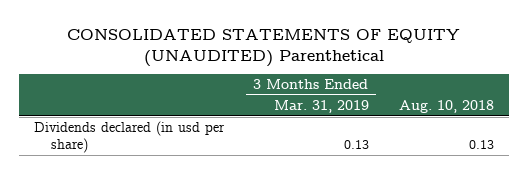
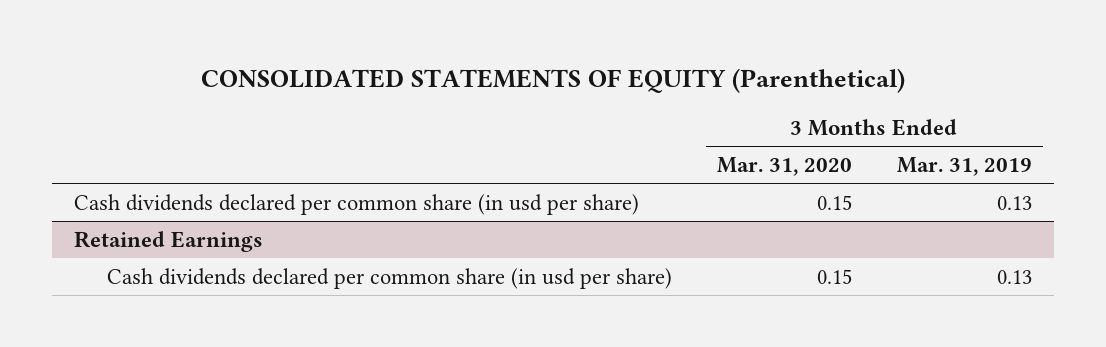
- CONSOLIDATED STATEMENTS OF EQUITY (UNAUDITED) Parenthetical
+ CONSOLIDATED STATEMENTS OF EQUITY (Parenthetical)
- | 3 Months Ended Mar. 31, 2019 | Aug. 10, 2018
+ | 3 Months Ended Mar. 31, 2020 | 3 Months Ended Mar. 31, 2019
- Dividends declared (in usd per share) | 0.13 | 0.13
+ Cash dividends declared per common share (in usd per share) | 0.15 | 0.13
+ Retained Earnings
+ Cash dividends declared per common share (in usd per share) | 0.15 | 0.13

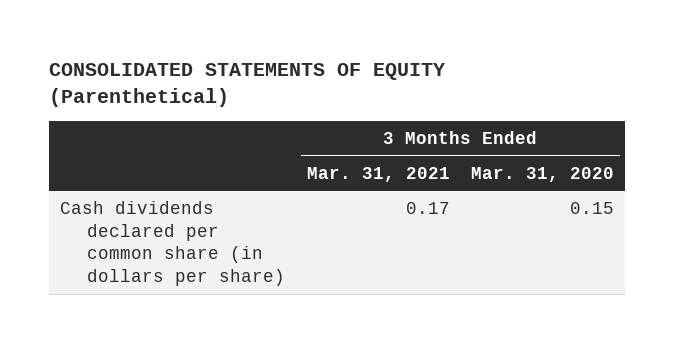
- | 3 Months Ended Mar. 31, 2020 | 3 Months Ended Mar. 31, 2019
+ | 3 Months Ended Mar. 31, 2021 | 3 Months Ended Mar. 31, 2020
- Cash dividends declared per common share (in usd per share) | 0.15 | 0.13
- Retained Earnings
- Cash dividends declared per common share (in usd per share) | 0.15 | 0.13
+ Cash dividends declared per common share (in dollars per share) | 0.17 | 0.15

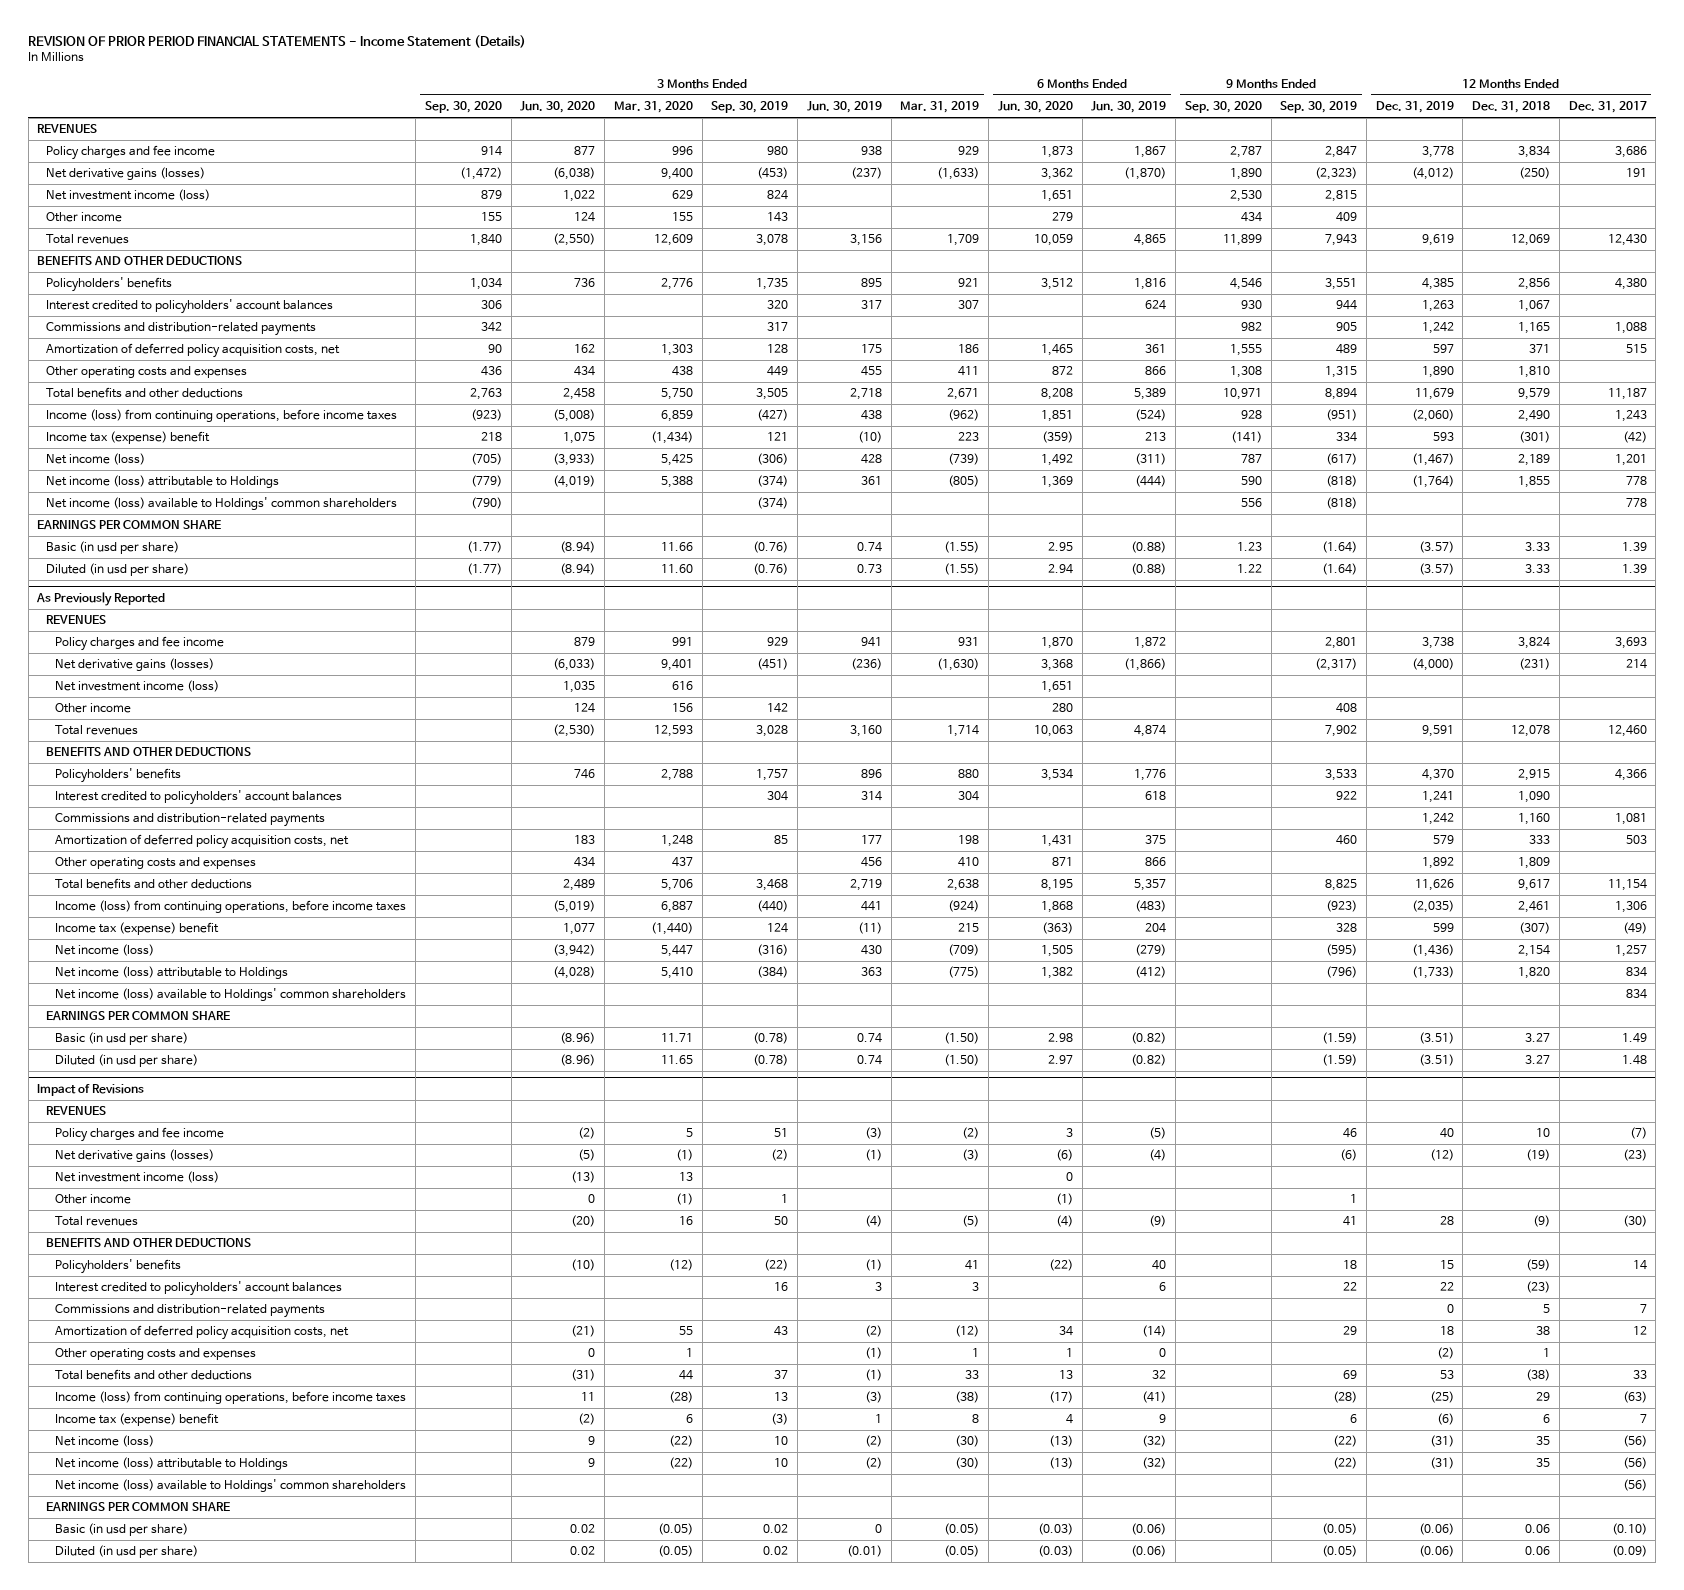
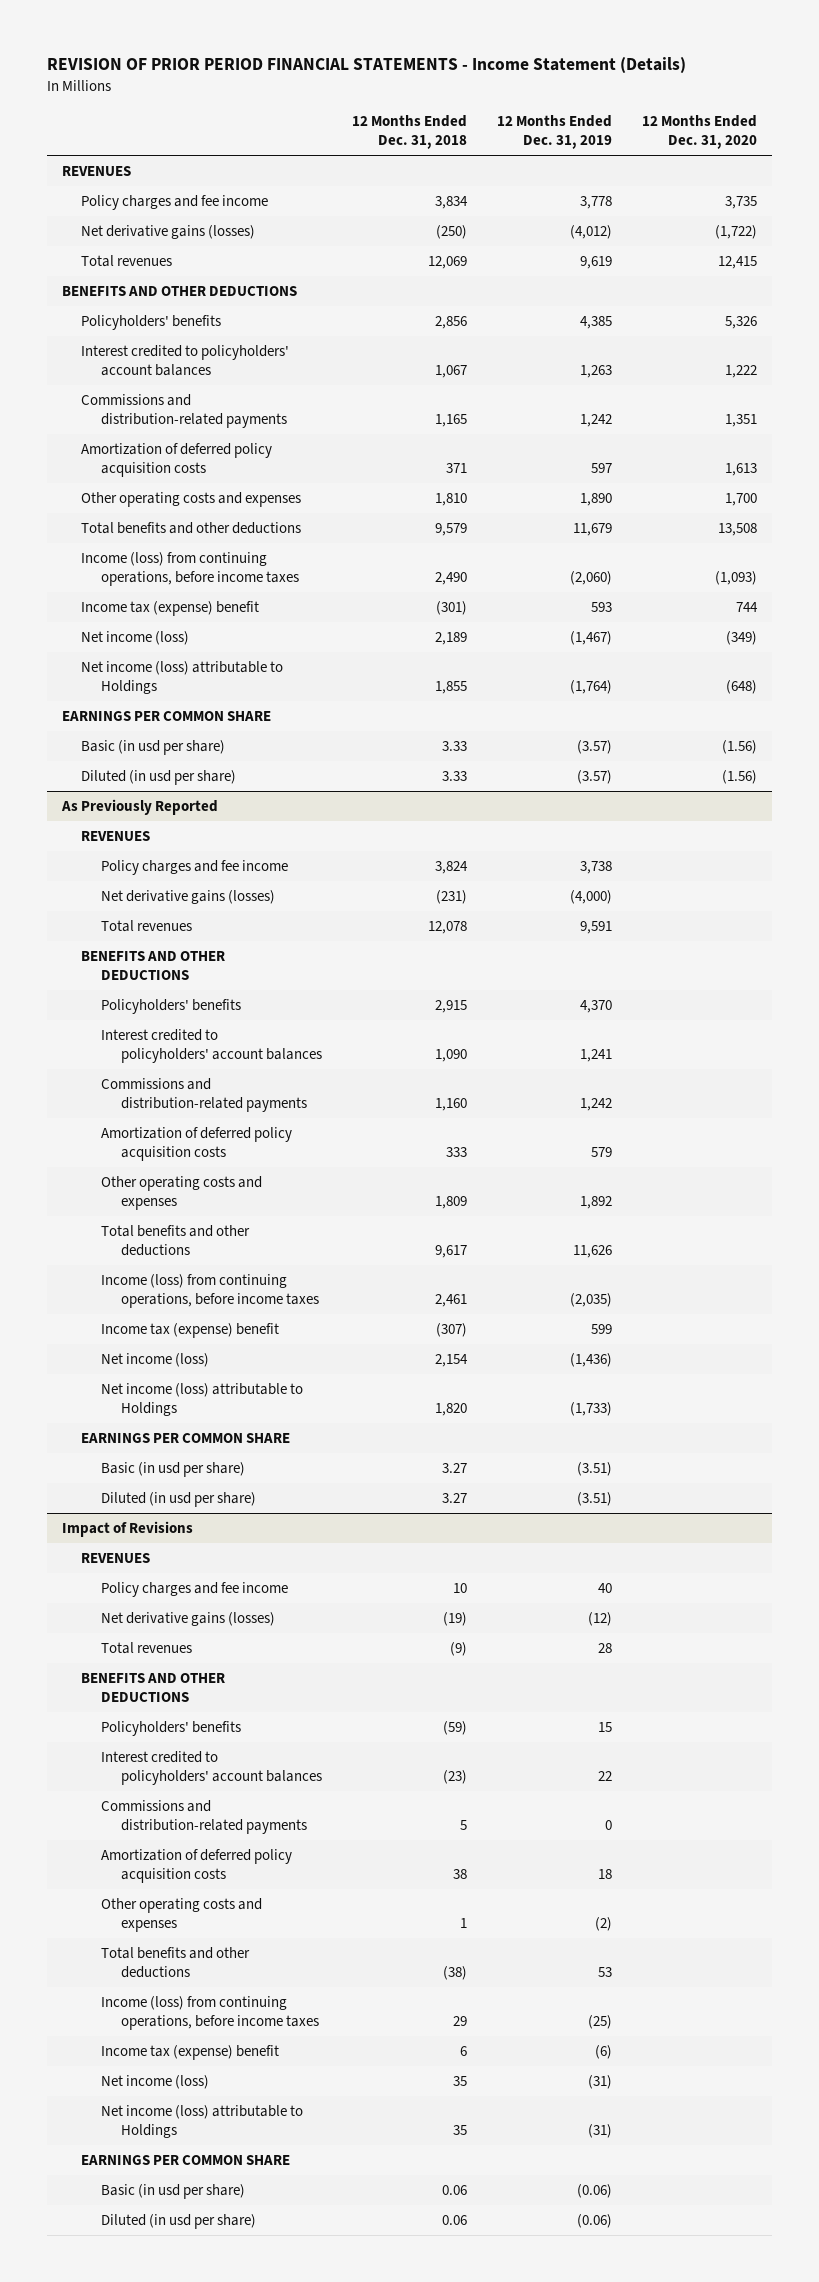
- | 3 Months Ended Sep. 30, 2020 | 3 Months Ended Jun. 30, 2020 | 3 Months Ended Mar. 31, 2020 | 3 Months Ended Sep. 30, 2019 | 3 Months Ended Jun. 30, 2019 | 3 Months Ended Mar. 31, 2019 | 6 Months Ended Jun. 30, 2020 | 6 Months Ended Jun. 30, 2019 | 9 Months Ended Sep. 30, 2020 | 9 Months Ended Sep. 30, 2019 | 12 Months Ended Dec. 31, 2019 | 12 Months Ended Dec. 31, 2018 | 12 Months Ended Dec. 31, 2017
+ | 12 Months Ended Dec. 31, 2018 | 12 Months Ended Dec. 31, 2019 | 12 Months Ended Dec. 31, 2020
- Net investment income (loss) | 879 | 1,022 | 629 | 824 | | | 1,651 | | 2,530 | 2,815 | | |
- Other income | 155 | 124 | 155 | 143 | | | 279 | | 434 | 409 | | |
- Amortization of deferred policy acquisition costs, net | 90 | 162 | 1,303 | 128 | 175 | 186 | 1,465 | 361 | 1,555 | 489 | 597 | 371 | 515
+ Amortization of deferred policy acquisition costs | 371 | 597 | 1,613
- Net income (loss) available to Holdings' common shareholders | (790) | | | (374) | | | | | 556 | (818) | | | 778
@ As Previously Reported
- Net investment income (loss) | | 1,035 | 616 | | | | 1,651 | | | | | |
- Other income | | 124 | 156 | 142 | | | 280 | | | 408 | | |
- Amortization of deferred policy acquisition costs, net | | 183 | 1,248 | 85 | 177 | 198 | 1,431 | 375 | | 460 | 579 | 333 | 503
+ Amortization of deferred policy acquisition costs | 333 | 579 |
- Net income (loss) available to Holdings' common shareholders | | | | | | | | | | | | | 834
@ Impact of Revisions
- Net investment income (loss) | | (13) | 13 | | | | 0 | | | | | |
- Other income | | 0 | (1) | 1 | | | (1) | | | 1 | | |
- Amortization of deferred policy acquisition costs, net | | (21) | 55 | 43 | (2) | (12) | 34 | (14) | | 29 | 18 | 38 | 12
+ Amortization of deferred policy acquisition costs | 38 | 18 |
- Net income (loss) available to Holdings' common shareholders | | | | | | | | | | | | | (56)

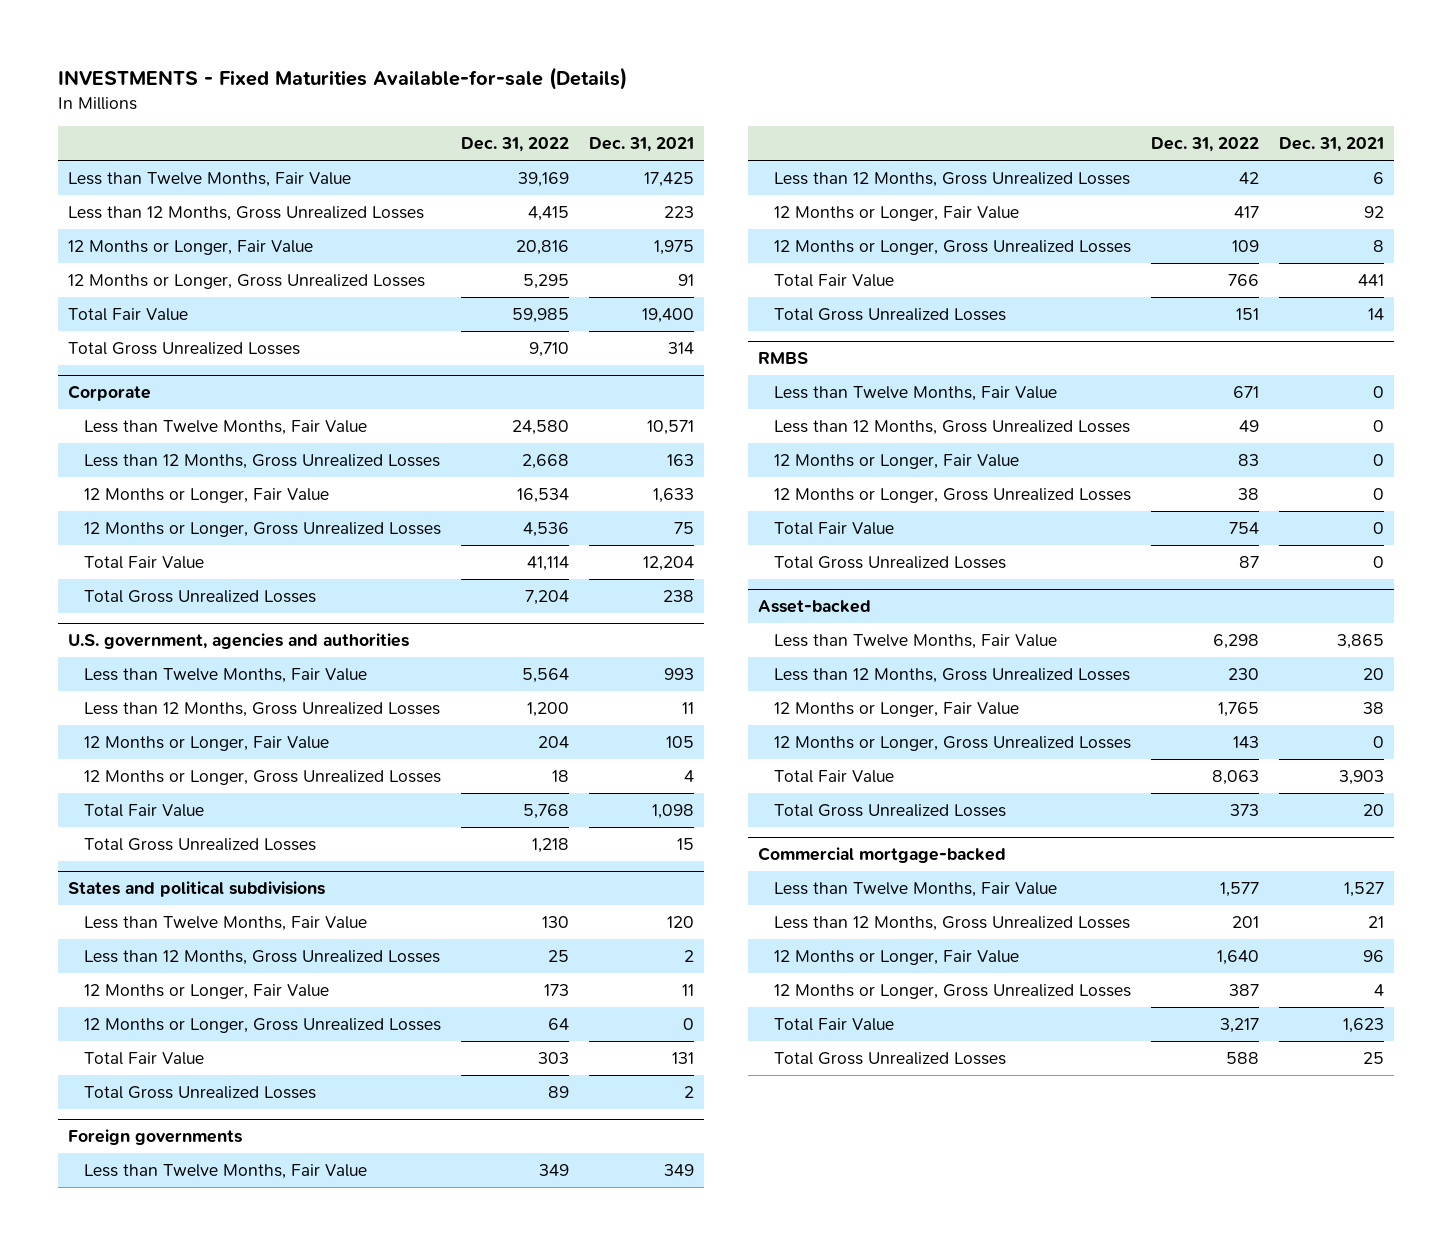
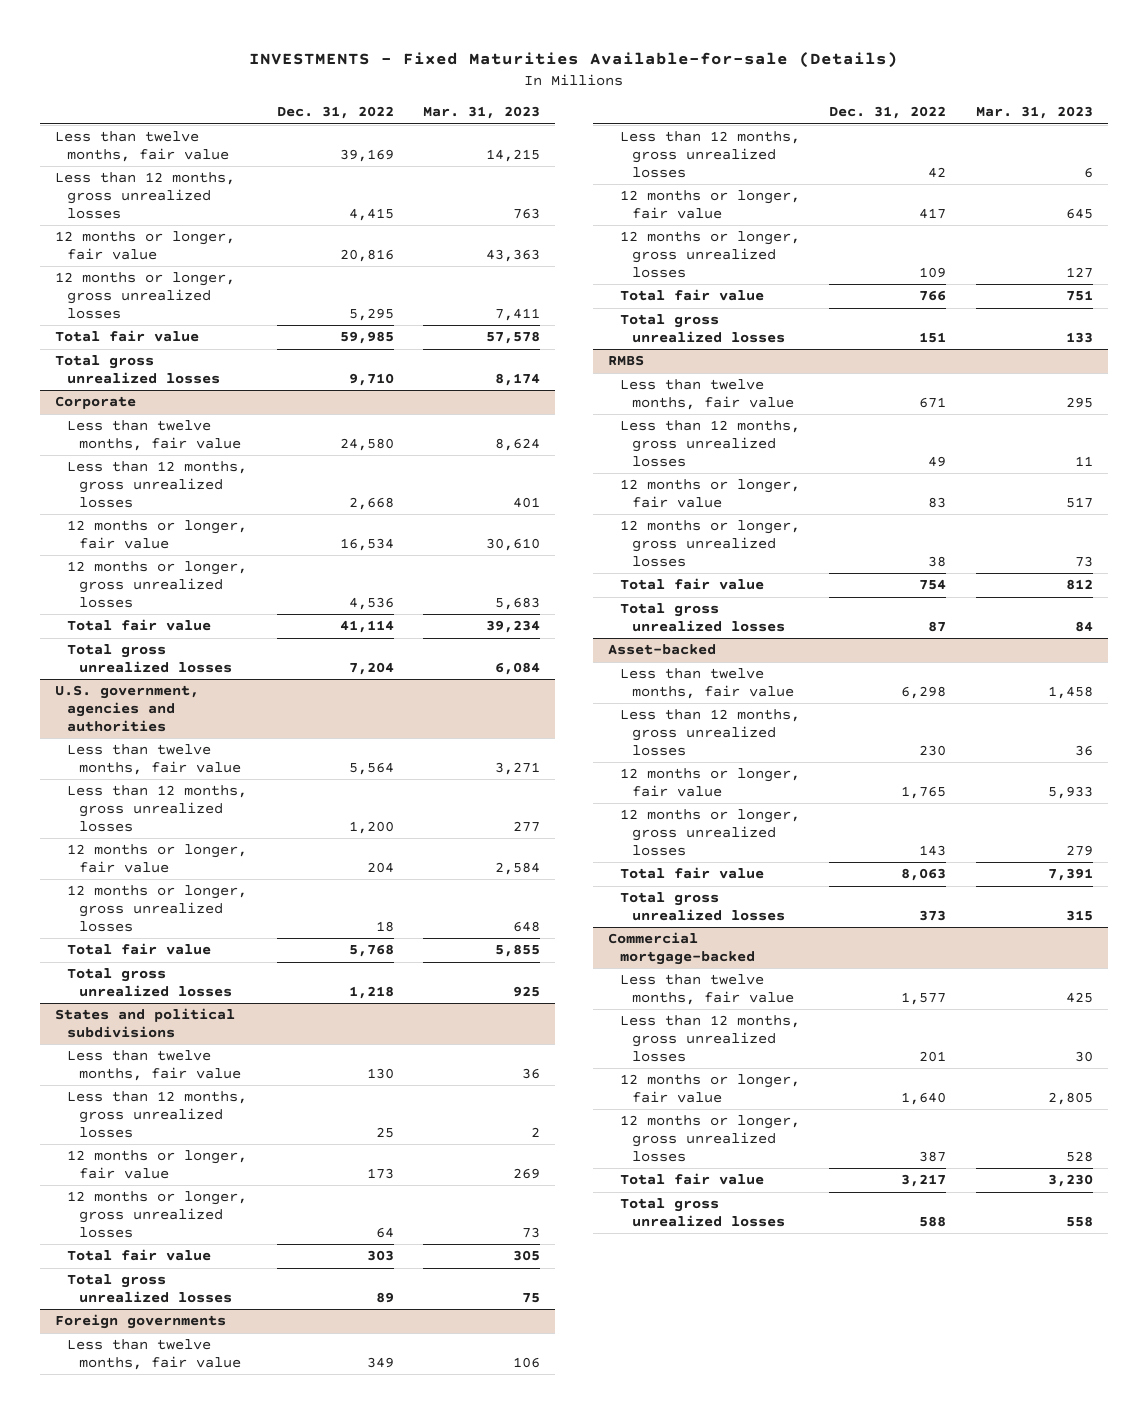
- | Dec. 31, 2022 | Dec. 31, 2021
+ | Dec. 31, 2022 | Mar. 31, 2023
- Less than Twelve Months, Fair Value | 39,169 | 17,425
- Less than 12 Months, Gross Unrealized Losses | 4,415 | 223
- 12 Months or Longer, Fair Value | 20,816 | 1,975
- 12 Months or Longer, Gross Unrealized Losses | 5,295 | 91
- Total Fair Value | 59,985 | 19,400
- Total Gross Unrealized Losses | 9,710 | 314
+ Less than twelve months, fair value | 39,169 | 14,215
+ Less than 12 months, gross unrealized losses | 4,415 | 763
+ 12 months or longer, fair value | 20,816 | 43,363
+ 12 months or longer, gross unrealized losses | 5,295 | 7,411
+ Total fair value | 59,985 | 57,578
+ Total gross unrealized losses | 9,710 | 8,174
@ Corporate
- Less than Twelve Months, Fair Value | 24,580 | 10,571
- Less than 12 Months, Gross Unrealized Losses | 2,668 | 163
- 12 Months or Longer, Fair Value | 16,534 | 1,633
- 12 Months or Longer, Gross Unrealized Losses | 4,536 | 75
- Total Fair Value | 41,114 | 12,204
- Total Gross Unrealized Losses | 7,204 | 238
+ Less than twelve months, fair value | 24,580 | 8,624
+ Less than 12 months, gross unrealized losses | 2,668 | 401
+ 12 months or longer, fair value | 16,534 | 30,610
+ 12 months or longer, gross unrealized losses | 4,536 | 5,683
+ Total fair value | 41,114 | 39,234
+ Total gross unrealized losses | 7,204 | 6,084
@ U.S. government, agencies and authorities
- Less than Twelve Months, Fair Value | 5,564 | 993
- Less than 12 Months, Gross Unrealized Losses | 1,200 | 11
- 12 Months or Longer, Fair Value | 204 | 105
- 12 Months or Longer, Gross Unrealized Losses | 18 | 4
- Total Fair Value | 5,768 | 1,098
- Total Gross Unrealized Losses | 1,218 | 15
+ Less than twelve months, fair value | 5,564 | 3,271
+ Less than 12 months, gross unrealized losses | 1,200 | 277
+ 12 months or longer, fair value | 204 | 2,584
+ 12 months or longer, gross unrealized losses | 18 | 648
+ Total fair value | 5,768 | 5,855
+ Total gross unrealized losses | 1,218 | 925
@ States and political subdivisions
- Less than Twelve Months, Fair Value | 130 | 120
- Less than 12 Months, Gross Unrealized Losses | 25 | 2
- 12 Months or Longer, Fair Value | 173 | 11
- 12 Months or Longer, Gross Unrealized Losses | 64 | 0
- Total Fair Value | 303 | 131
- Total Gross Unrealized Losses | 89 | 2
+ Less than twelve months, fair value | 130 | 36
+ Less than 12 months, gross unrealized losses | 25 | 2
+ 12 months or longer, fair value | 173 | 269
+ 12 months or longer, gross unrealized losses | 64 | 73
+ Total fair value | 303 | 305
+ Total gross unrealized losses | 89 | 75
@ Foreign governments
- Less than Twelve Months, Fair Value | 349 | 349
- Less than 12 Months, Gross Unrealized Losses | 42 | 6
- 12 Months or Longer, Fair Value | 417 | 92
- 12 Months or Longer, Gross Unrealized Losses | 109 | 8
- Total Fair Value | 766 | 441
- Total Gross Unrealized Losses | 151 | 14
+ Less than twelve months, fair value | 349 | 106
+ Less than 12 months, gross unrealized losses | 42 | 6
+ 12 months or longer, fair value | 417 | 645
+ 12 months or longer, gross unrealized losses | 109 | 127
+ Total fair value | 766 | 751
+ Total gross unrealized losses | 151 | 133
@ RMBS
- Less than Twelve Months, Fair Value | 671 | 0
- Less than 12 Months, Gross Unrealized Losses | 49 | 0
- 12 Months or Longer, Fair Value | 83 | 0
- 12 Months or Longer, Gross Unrealized Losses | 38 | 0
- Total Fair Value | 754 | 0
- Total Gross Unrealized Losses | 87 | 0
+ Less than twelve months, fair value | 671 | 295
+ Less than 12 months, gross unrealized losses | 49 | 11
+ 12 months or longer, fair value | 83 | 517
+ 12 months or longer, gross unrealized losses | 38 | 73
+ Total fair value | 754 | 812
+ Total gross unrealized losses | 87 | 84
@ Asset-backed
- Less than Twelve Months, Fair Value | 6,298 | 3,865
- Less than 12 Months, Gross Unrealized Losses | 230 | 20
- 12 Months or Longer, Fair Value | 1,765 | 38
- 12 Months or Longer, Gross Unrealized Losses | 143 | 0
- Total Fair Value | 8,063 | 3,903
- Total Gross Unrealized Losses | 373 | 20
+ Less than twelve months, fair value | 6,298 | 1,458
+ Less than 12 months, gross unrealized losses | 230 | 36
+ 12 months or longer, fair value | 1,765 | 5,933
+ 12 months or longer, gross unrealized losses | 143 | 279
+ Total fair value | 8,063 | 7,391
+ Total gross unrealized losses | 373 | 315
@ Commercial mortgage-backed
- Less than Twelve Months, Fair Value | 1,577 | 1,527
- Less than 12 Months, Gross Unrealized Losses | 201 | 21
- 12 Months or Longer, Fair Value | 1,640 | 96
- 12 Months or Longer, Gross Unrealized Losses | 387 | 4
- Total Fair Value | 3,217 | 1,623
- Total Gross Unrealized Losses | 588 | 25
+ Less than twelve months, fair value | 1,577 | 425
+ Less than 12 months, gross unrealized losses | 201 | 30
+ 12 months or longer, fair value | 1,640 | 2,805
+ 12 months or longer, gross unrealized losses | 387 | 528
+ Total fair value | 3,217 | 3,230
+ Total gross unrealized losses | 588 | 558

